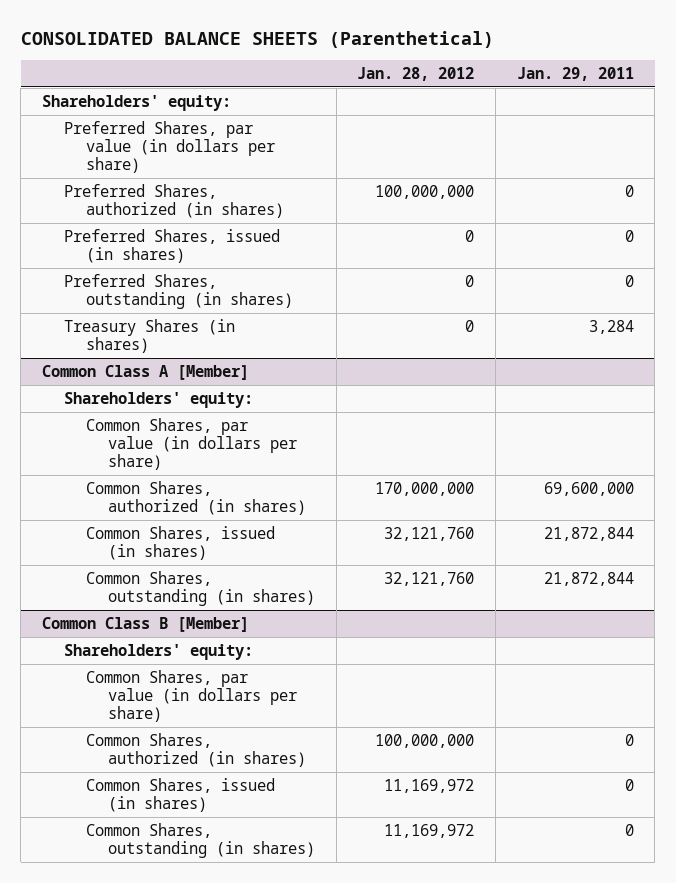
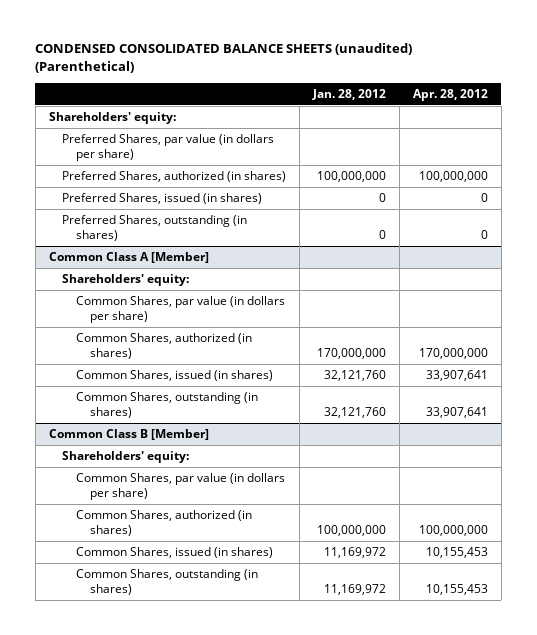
- CONSOLIDATED BALANCE SHEETS (Parenthetical)
+ CONDENSED CONSOLIDATED BALANCE SHEETS (unaudited) (Parenthetical)
- | Jan. 28, 2012 | Jan. 29, 2011
+ | Jan. 28, 2012 | Apr. 28, 2012
- Treasury Shares (in shares) | 0 | 3,284

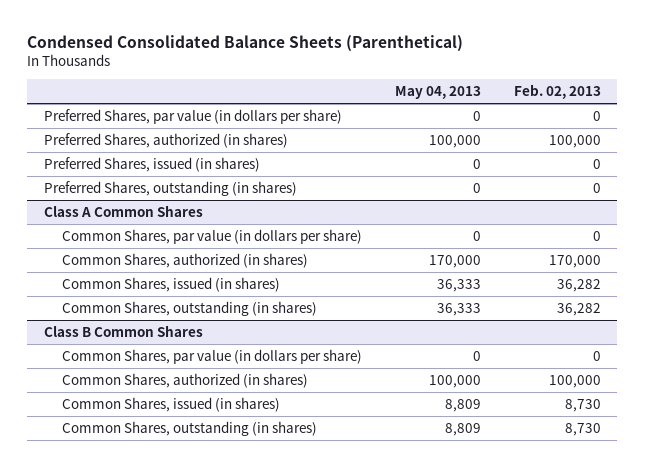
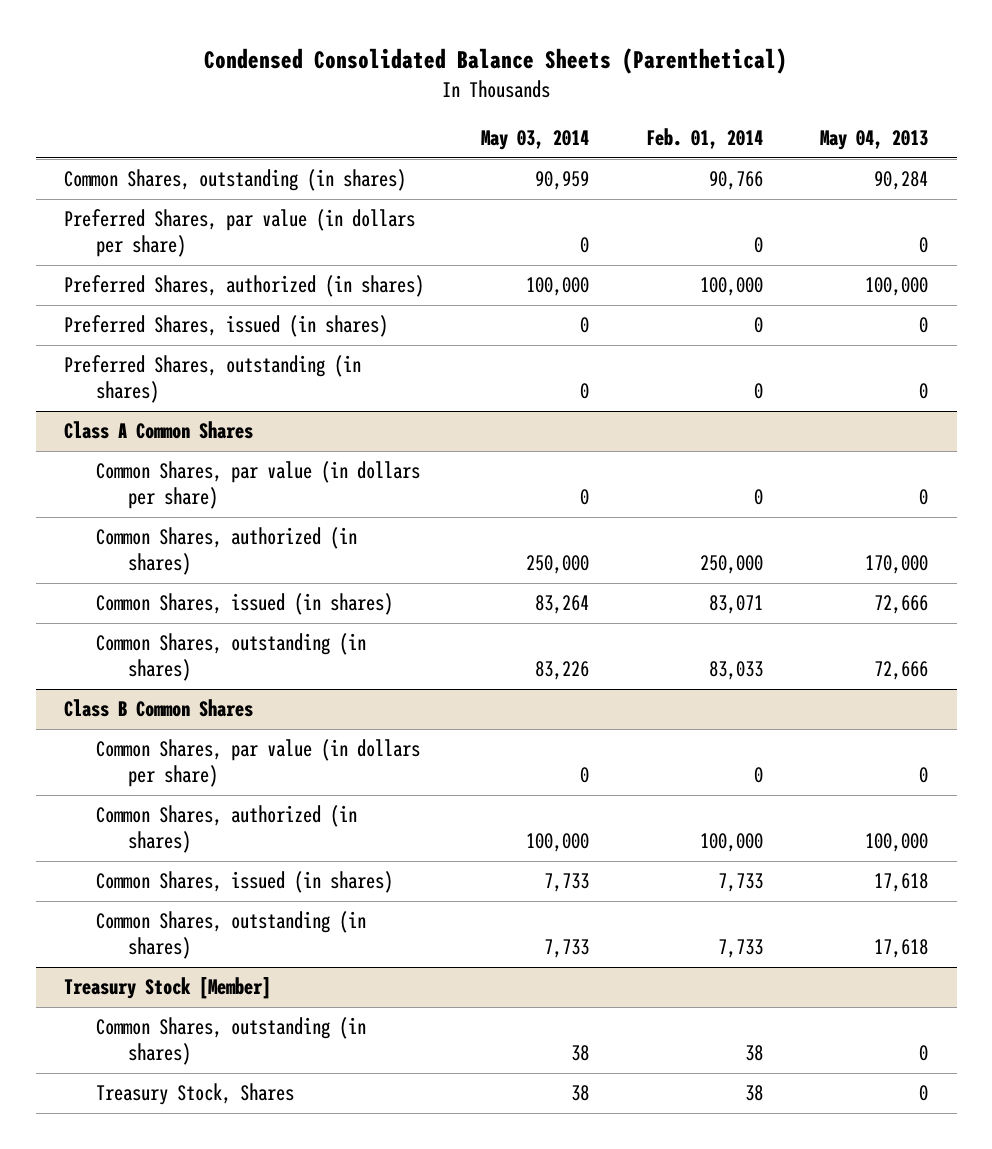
- | May 04, 2013 | Feb. 02, 2013
+ | May 03, 2014 | Feb. 01, 2014 | May 04, 2013
+ Common Shares, outstanding (in shares) | 90,959 | 90,766 | 90,284
@ Class A Common Shares
- Common Shares, issued (in shares) | 36,333 | 36,282
- Common Shares, outstanding (in shares) | 36,333 | 36,282
+ Common Shares, issued (in shares) | 83,264 | 83,071 | 72,666
+ Common Shares, outstanding (in shares) | 83,226 | 83,033 | 72,666
@ Class B Common Shares
- Common Shares, issued (in shares) | 8,809 | 8,730
- Common Shares, outstanding (in shares) | 8,809 | 8,730
+ Common Shares, issued (in shares) | 7,733 | 7,733 | 17,618
+ Common Shares, outstanding (in shares) | 7,733 | 7,733 | 17,618
+ Treasury Stock [Member]
+ Common Shares, outstanding (in shares) | 38 | 38 | 0
+ Treasury Stock, Shares | 38 | 38 | 0

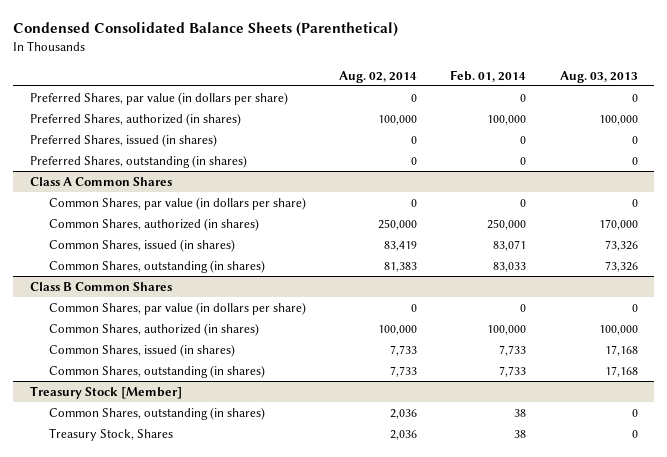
- | May 03, 2014 | Feb. 01, 2014 | May 04, 2013
+ | Aug. 02, 2014 | Feb. 01, 2014 | Aug. 03, 2013
- Common Shares, outstanding (in shares) | 90,959 | 90,766 | 90,284

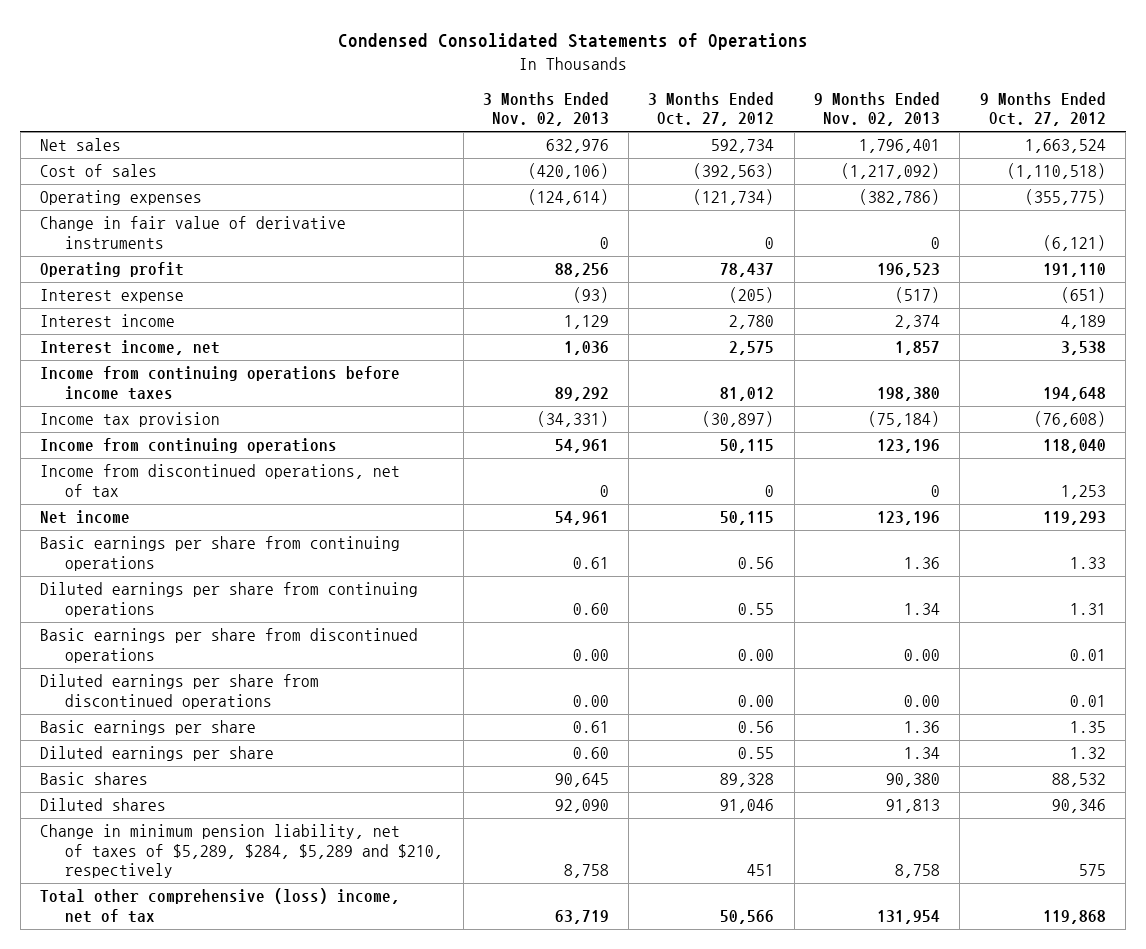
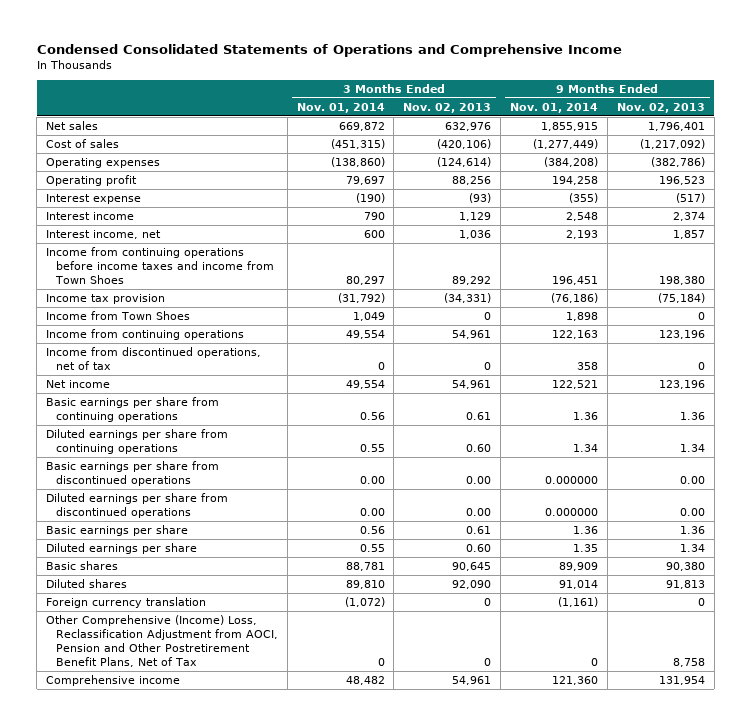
- Condensed Consolidated Statements of Operations
+ Condensed Consolidated Statements of Operations and Comprehensive Income
- | 3 Months Ended Nov. 02, 2013 | 3 Months Ended Oct. 27, 2012 | 9 Months Ended Nov. 02, 2013 | 9 Months Ended Oct. 27, 2012
+ | 3 Months Ended Nov. 01, 2014 | 3 Months Ended Nov. 02, 2013 | 9 Months Ended Nov. 01, 2014 | 9 Months Ended Nov. 02, 2013
- Change in fair value of derivative instruments | 0 | 0 | 0 | (6,121)
- Income from continuing operations before income taxes | 89,292 | 81,012 | 198,380 | 194,648
+ Income from continuing operations before income taxes and income from Town Shoes | 80,297 | 89,292 | 196,451 | 198,380
+ Income from Town Shoes | 1,049 | 0 | 1,898 | 0
- Change in minimum pension liability, net of taxes of $5,289, $284, $5,289 and $210, respectively | 8,758 | 451 | 8,758 | 575
- Total other comprehensive (loss) income, net of tax | 63,719 | 50,566 | 131,954 | 119,868
+ Foreign currency translation | (1,072) | 0 | (1,161) | 0
+ Other Comprehensive (Income) Loss, Reclassification Adjustment from AOCI, Pension and Other Postretirement Benefit Plans, Net of Tax | 0 | 0 | 0 | 8,758
+ Comprehensive income | 48,482 | 54,961 | 121,360 | 131,954

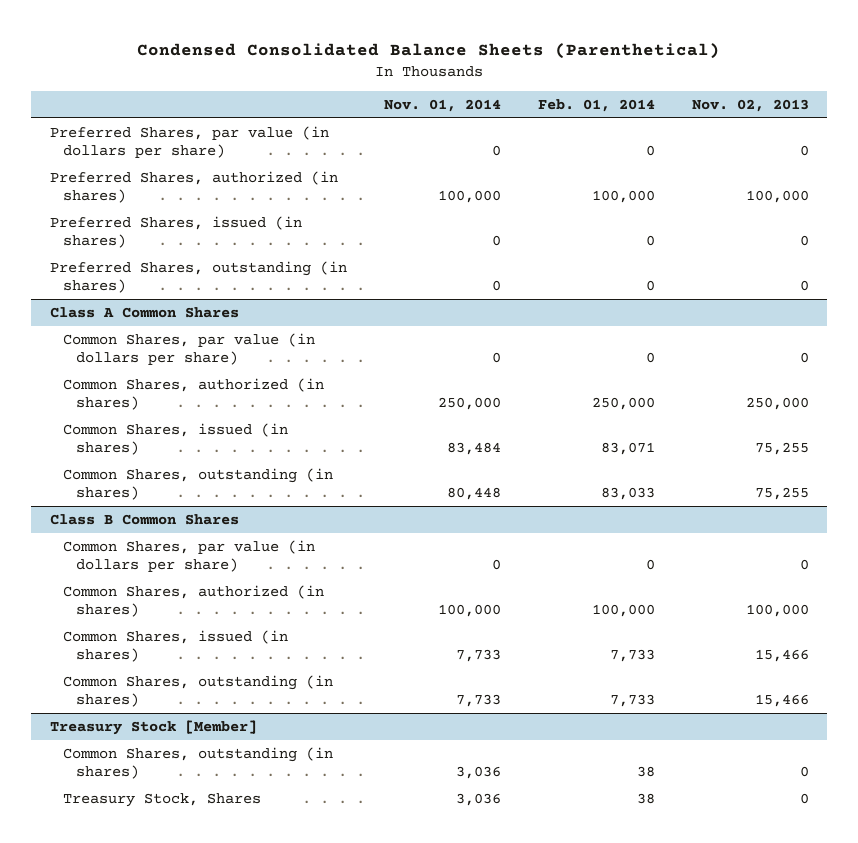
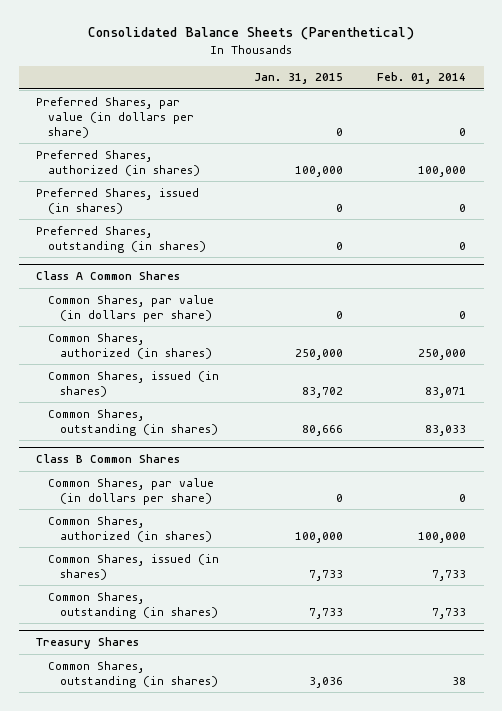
- Condensed Consolidated Balance Sheets (Parenthetical)
+ Consolidated Balance Sheets (Parenthetical)
- | Nov. 01, 2014 | Feb. 01, 2014 | Nov. 02, 2013
+ | Jan. 31, 2015 | Feb. 01, 2014
- Treasury Stock [Member]
+ Treasury Shares
- Treasury Stock, Shares | 3,036 | 38 | 0

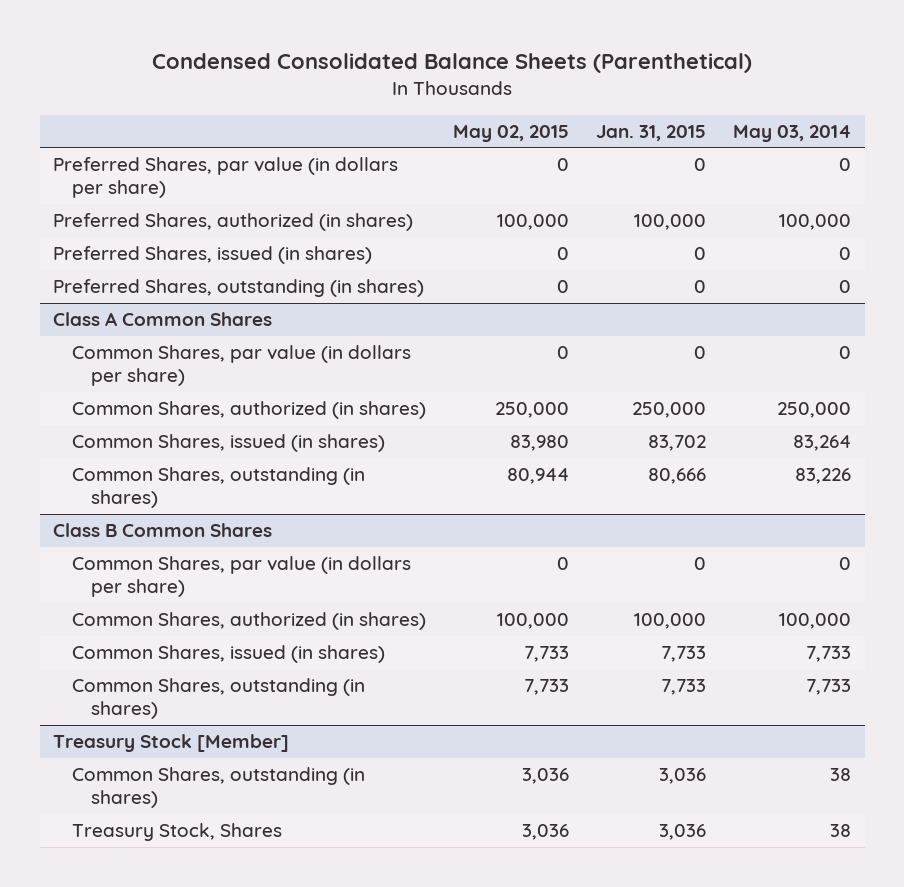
- Consolidated Balance Sheets (Parenthetical)
+ Condensed Consolidated Balance Sheets (Parenthetical)
- | Jan. 31, 2015 | Feb. 01, 2014
+ | May 02, 2015 | Jan. 31, 2015 | May 03, 2014
- Treasury Shares
+ Treasury Stock [Member]
+ Treasury Stock, Shares | 3,036 | 3,036 | 38

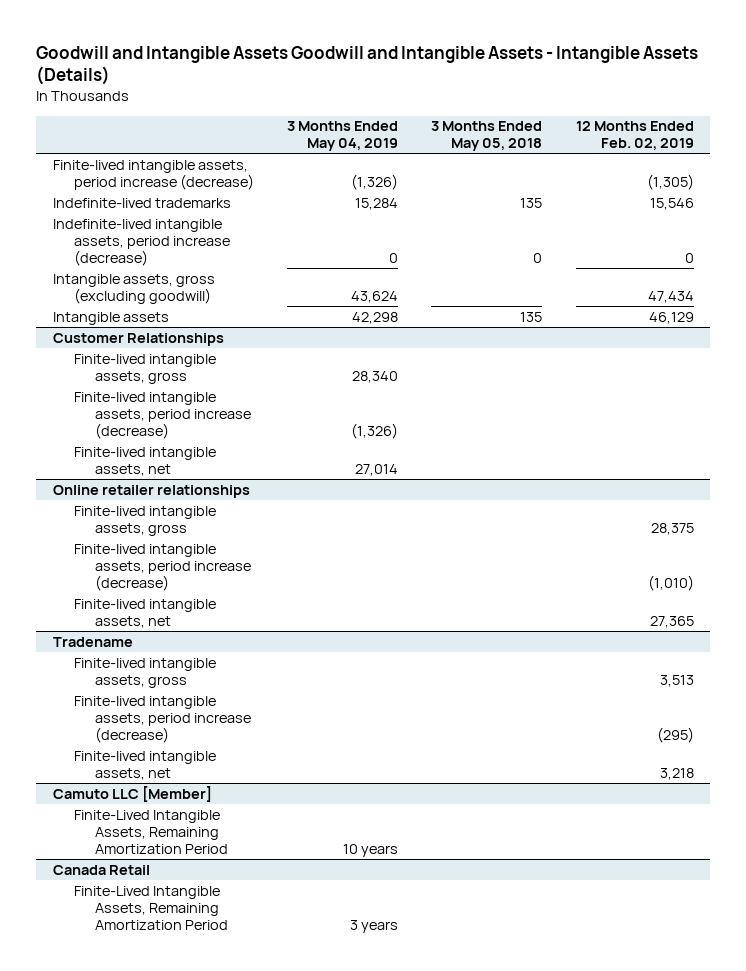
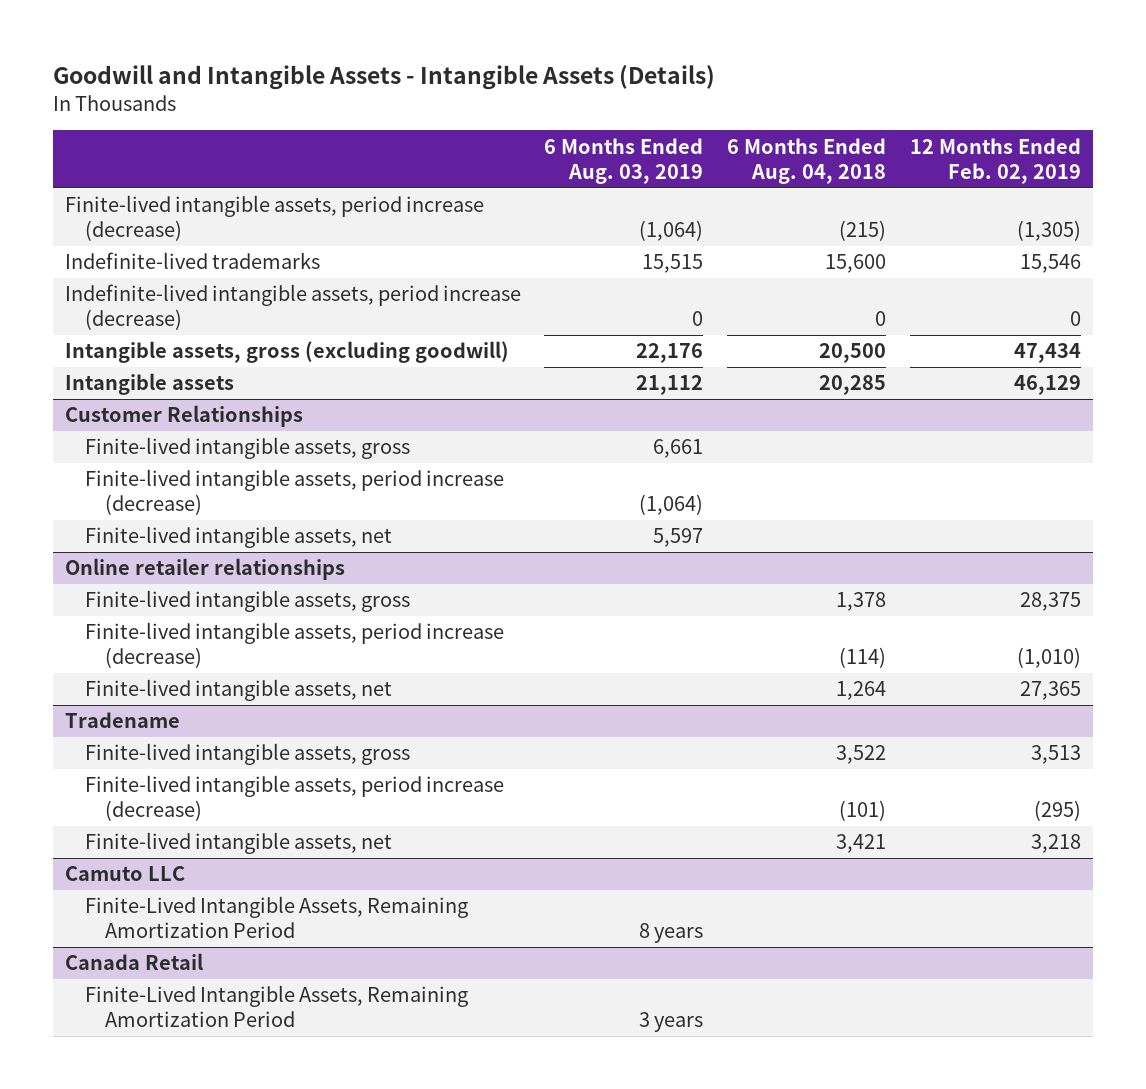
- Goodwill and Intangible Assets Goodwill and Intangible Assets - Intangible Assets (Details)
+ Goodwill and Intangible Assets - Intangible Assets (Details)
- | 3 Months Ended May 04, 2019 | 3 Months Ended May 05, 2018 | 12 Months Ended Feb. 02, 2019
+ | 6 Months Ended Aug. 03, 2019 | 6 Months Ended Aug. 04, 2018 | 12 Months Ended Feb. 02, 2019
- Camuto LLC [Member]
+ Camuto LLC

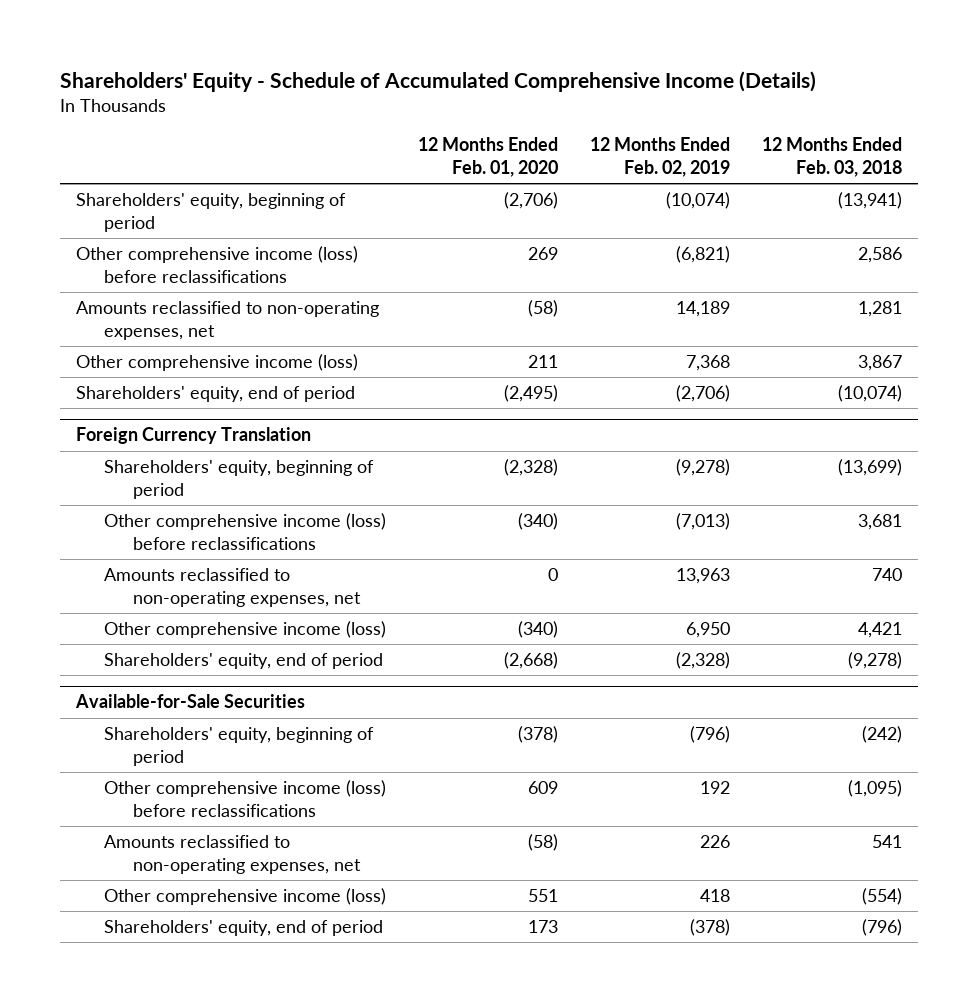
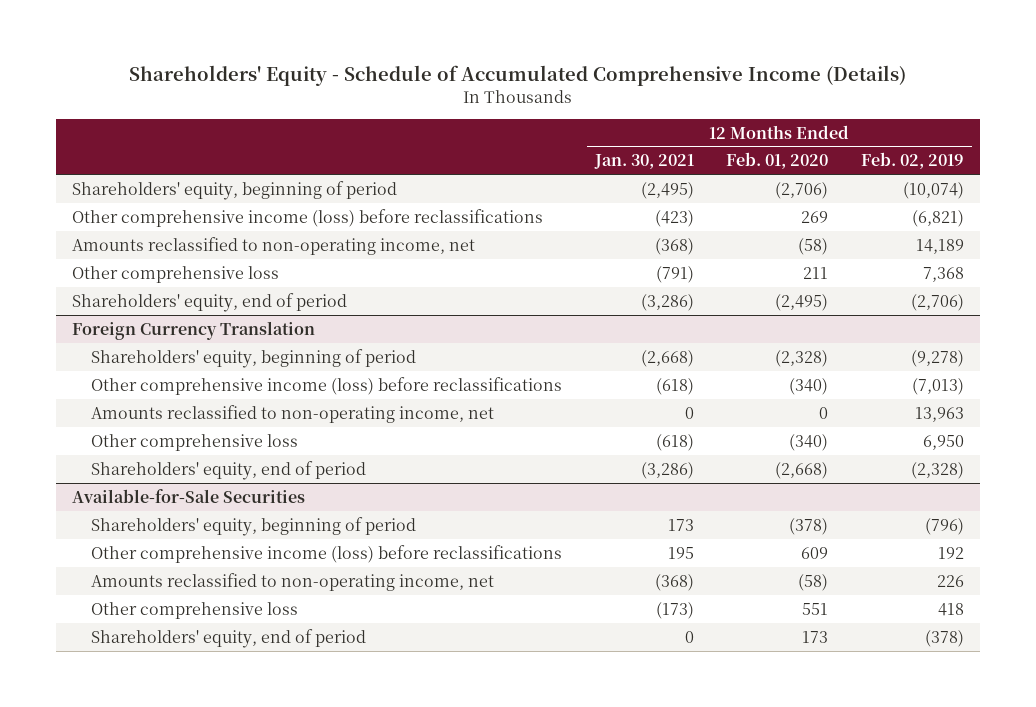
- | 12 Months Ended Feb. 01, 2020 | 12 Months Ended Feb. 02, 2019 | 12 Months Ended Feb. 03, 2018
+ | 12 Months Ended Jan. 30, 2021 | 12 Months Ended Feb. 01, 2020 | 12 Months Ended Feb. 02, 2019
- Amounts reclassified to non-operating expenses, net | (58) | 14,189 | 1,281
- Other comprehensive income (loss) | 211 | 7,368 | 3,867
+ Amounts reclassified to non-operating income, net | (368) | (58) | 14,189
+ Other comprehensive loss | (791) | 211 | 7,368
@ Foreign Currency Translation
- Amounts reclassified to non-operating expenses, net | 0 | 13,963 | 740
- Other comprehensive income (loss) | (340) | 6,950 | 4,421
+ Amounts reclassified to non-operating income, net | 0 | 0 | 13,963
+ Other comprehensive loss | (618) | (340) | 6,950
@ Available-for-Sale Securities
- Amounts reclassified to non-operating expenses, net | (58) | 226 | 541
- Other comprehensive income (loss) | 551 | 418 | (554)
+ Amounts reclassified to non-operating income, net | (368) | (58) | 226
+ Other comprehensive loss | (173) | 551 | 418

